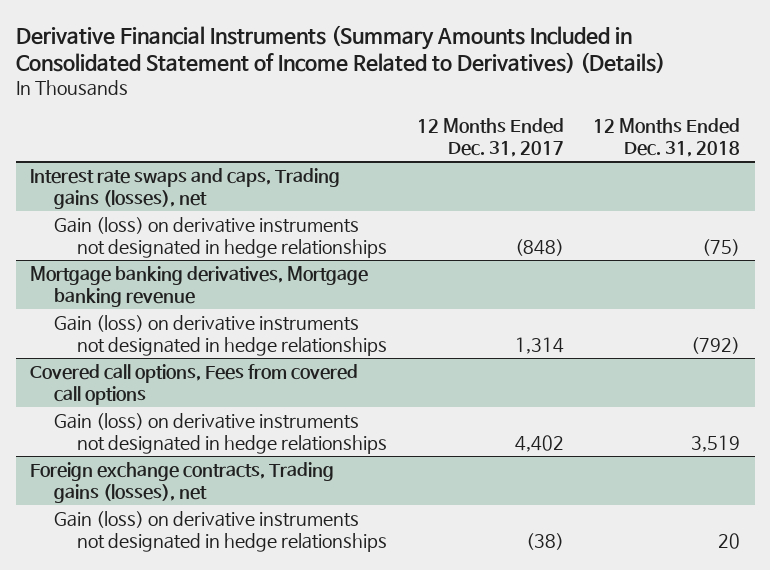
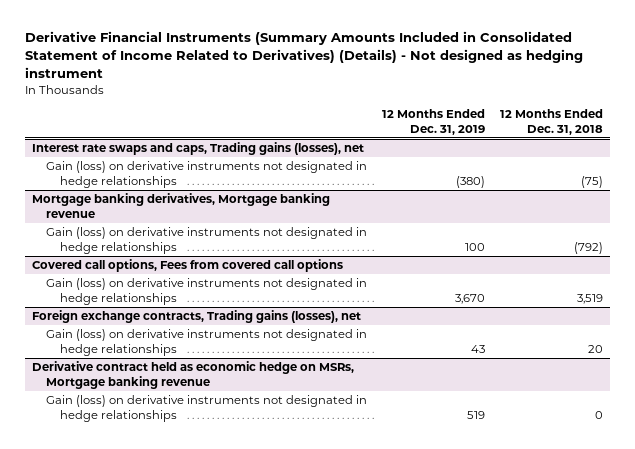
- Derivative Financial Instruments (Summary Amounts Included in Consolidated Statement of Income Related to Derivatives) (Details)
+ Derivative Financial Instruments (Summary Amounts Included in Consolidated Statement of Income Related to Derivatives) (Details) - Not designed as hedging instrument
- | 12 Months Ended Dec. 31, 2017 | 12 Months Ended Dec. 31, 2018
+ | 12 Months Ended Dec. 31, 2019 | 12 Months Ended Dec. 31, 2018
+ Derivative contract held as economic hedge on MSRs, Mortgage banking revenue
+ Gain (loss) on derivative instruments not designated in hedge relationships | 519 | 0

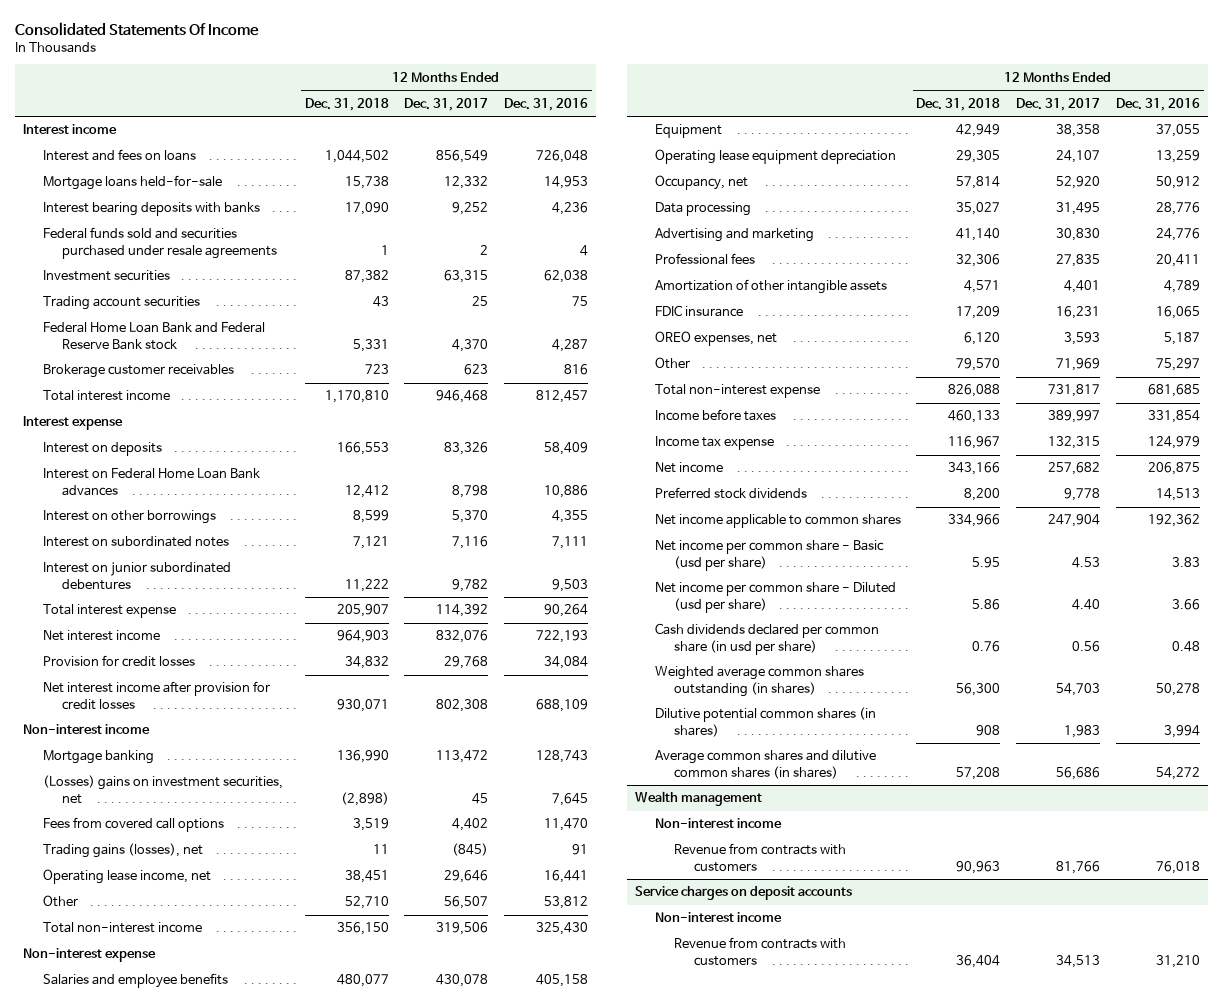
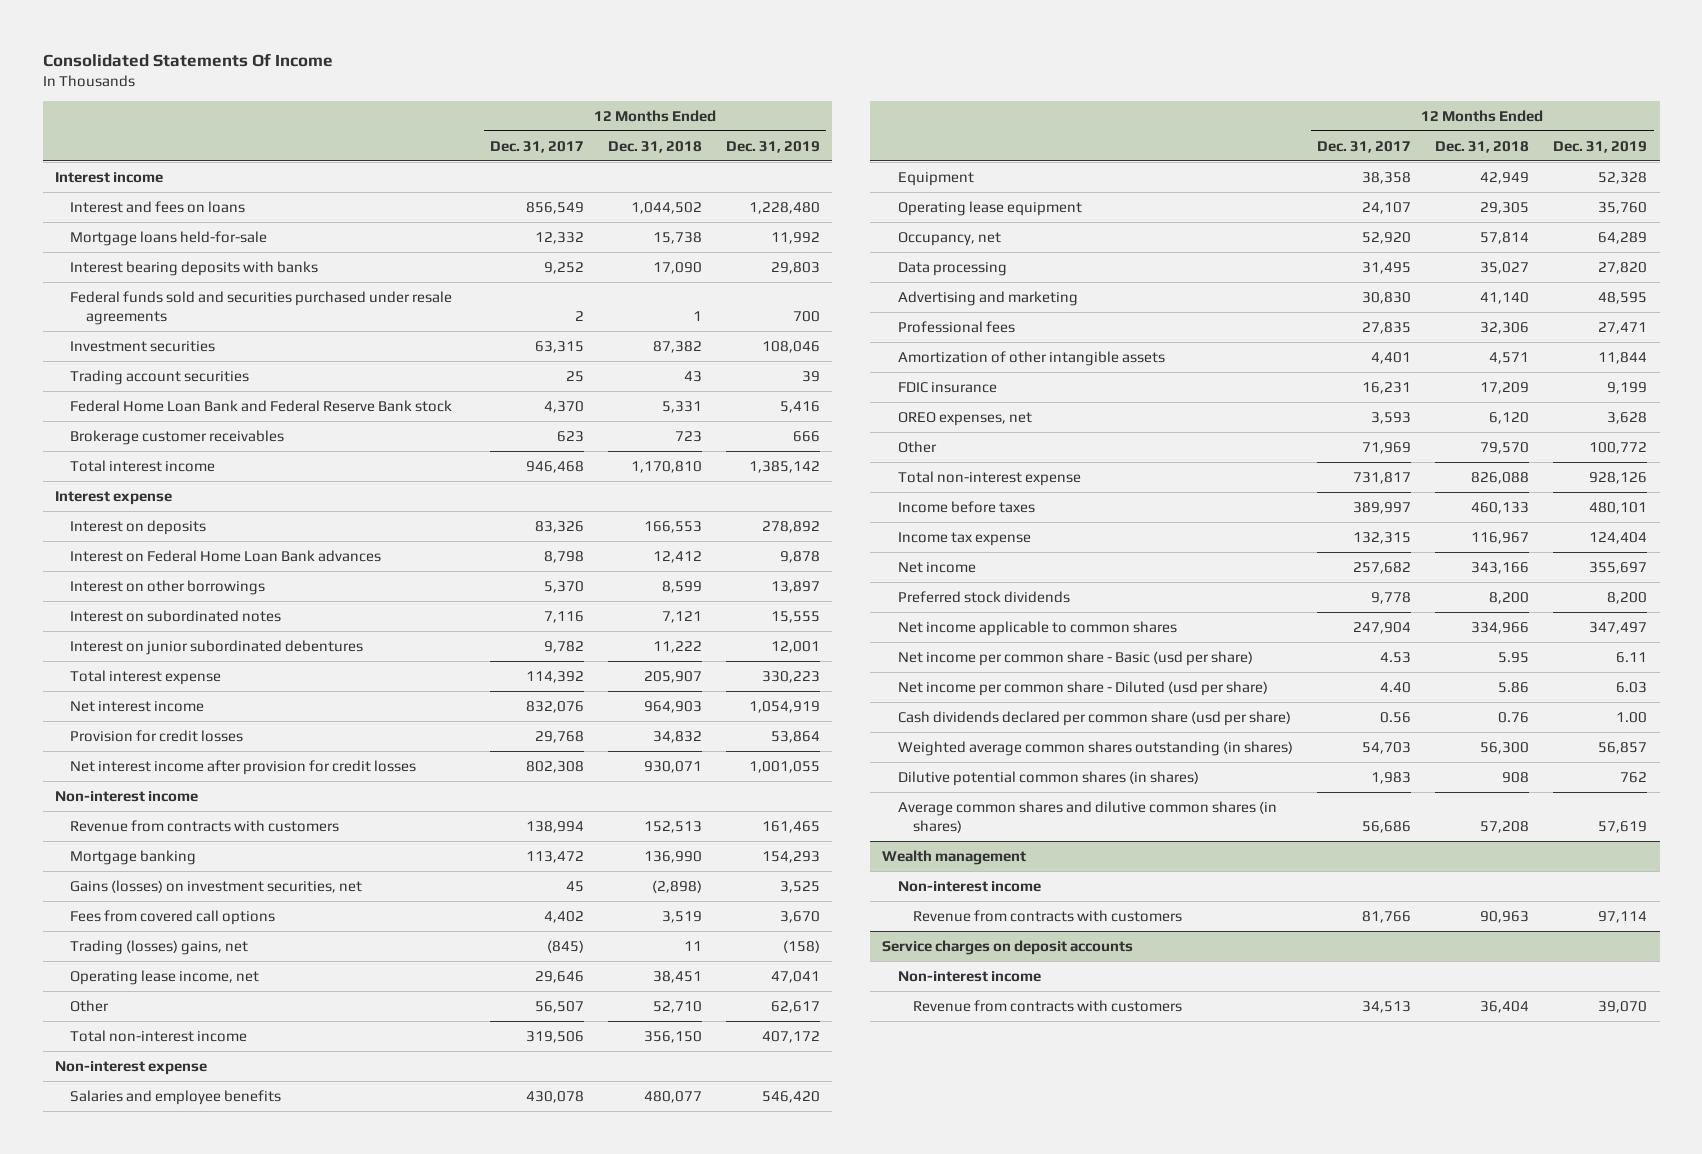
- | 12 Months Ended Dec. 31, 2018 | 12 Months Ended Dec. 31, 2017 | 12 Months Ended Dec. 31, 2016
+ | 12 Months Ended Dec. 31, 2017 | 12 Months Ended Dec. 31, 2018 | 12 Months Ended Dec. 31, 2019
+ Revenue from contracts with customers | 138,994 | 152,513 | 161,465
- (Losses) gains on investment securities, net | (2,898) | 45 | 7,645
+ Gains (losses) on investment securities, net | 45 | (2,898) | 3,525
- Trading gains (losses), net | 11 | (845) | 91
+ Trading (losses) gains, net | (845) | 11 | (158)
- Operating lease equipment depreciation | 29,305 | 24,107 | 13,259
+ Operating lease equipment | 24,107 | 29,305 | 35,760
- Cash dividends declared per common share (in usd per share) | 0.76 | 0.56 | 0.48
+ Cash dividends declared per common share (usd per share) | 0.56 | 0.76 | 1.00

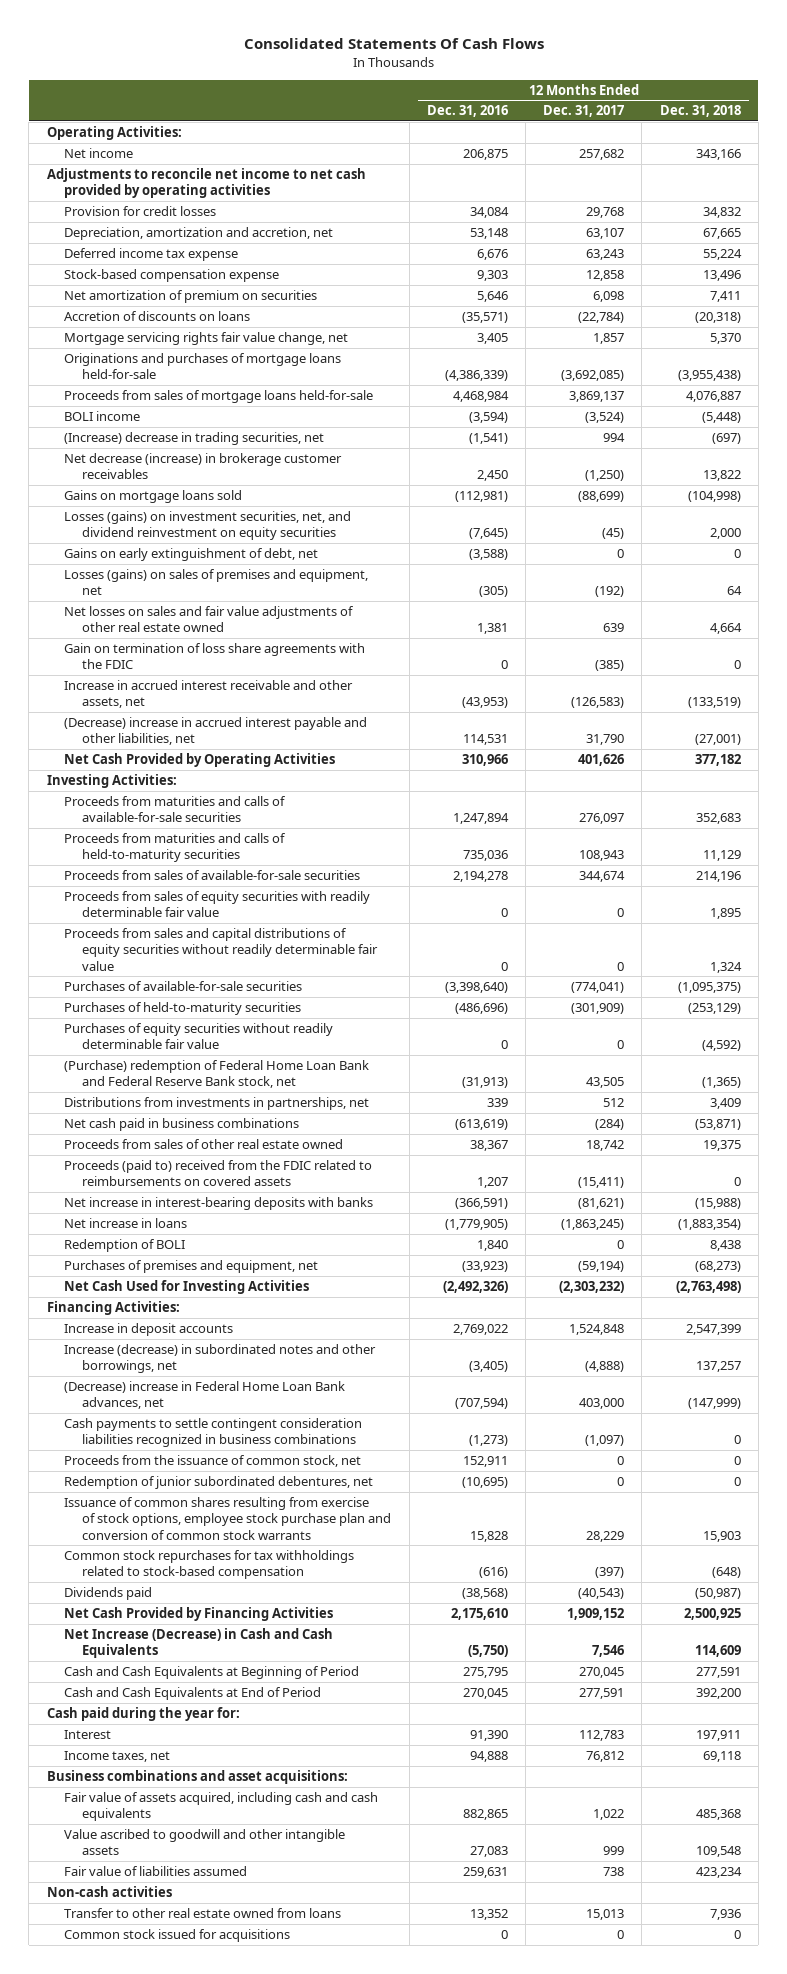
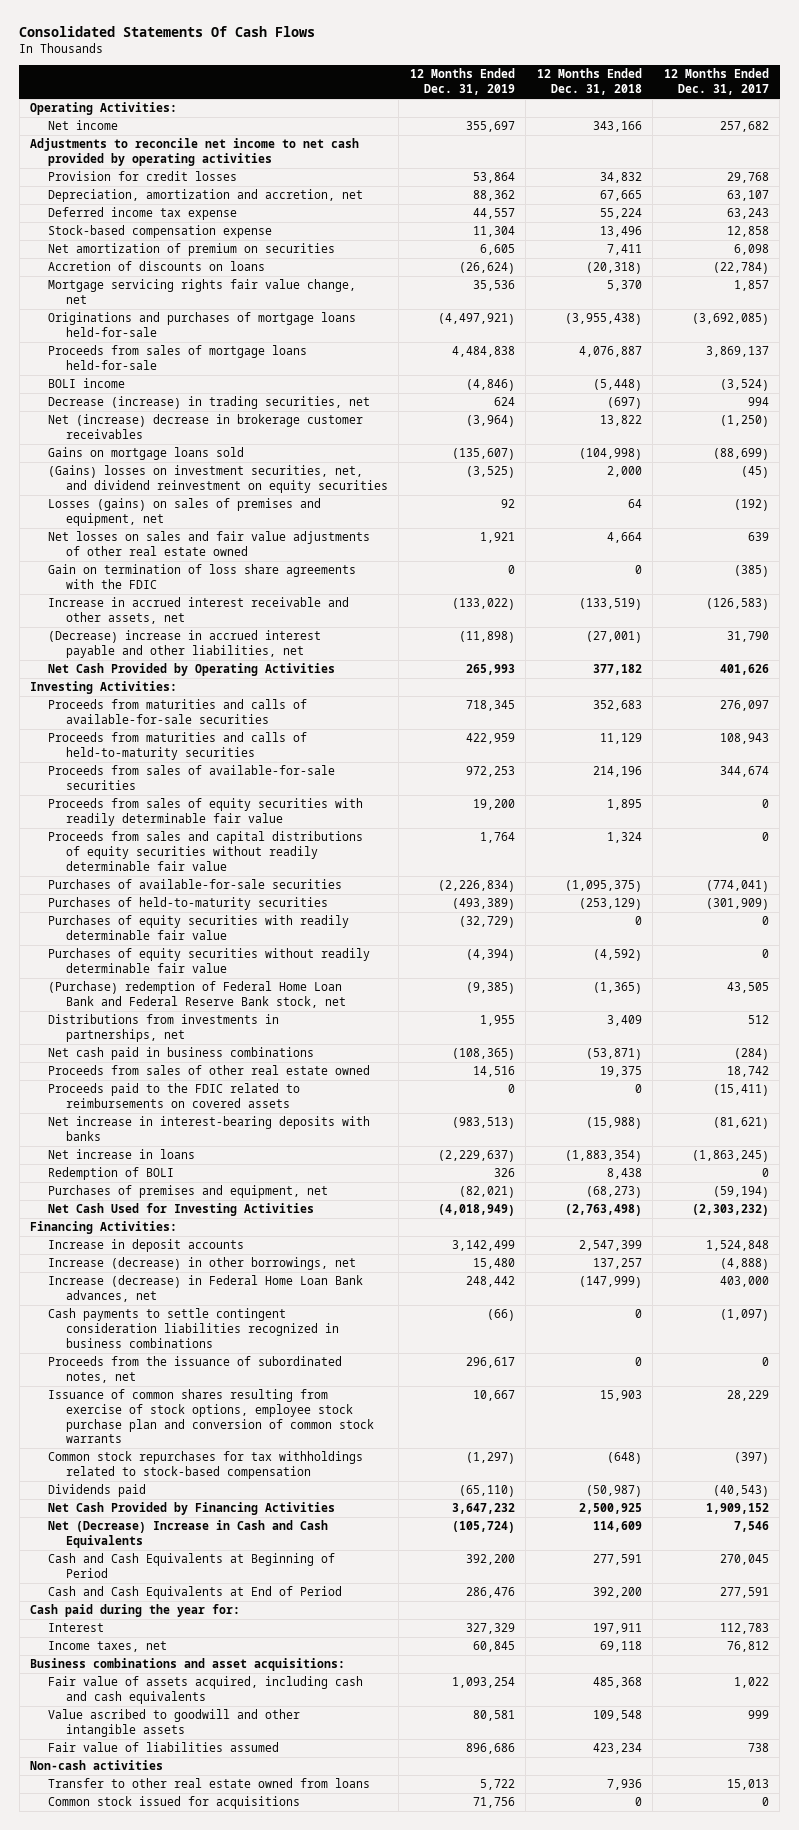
- | 12 Months Ended Dec. 31, 2016 | 12 Months Ended Dec. 31, 2017 | 12 Months Ended Dec. 31, 2018
+ | 12 Months Ended Dec. 31, 2019 | 12 Months Ended Dec. 31, 2018 | 12 Months Ended Dec. 31, 2017
- (Increase) decrease in trading securities, net | (1,541) | 994 | (697)
- Net decrease (increase) in brokerage customer receivables | 2,450 | (1,250) | 13,822
+ Decrease (increase) in trading securities, net | 624 | (697) | 994
+ Net (increase) decrease in brokerage customer receivables | (3,964) | 13,822 | (1,250)
- Losses (gains) on investment securities, net, and dividend reinvestment on equity securities | (7,645) | (45) | 2,000
- Gains on early extinguishment of debt, net | (3,588) | 0 | 0
+ (Gains) losses on investment securities, net, and dividend reinvestment on equity securities | (3,525) | 2,000 | (45)
+ Purchases of equity securities with readily determinable fair value | (32,729) | 0 | 0
- Proceeds (paid to) received from the FDIC related to reimbursements on covered assets | 1,207 | (15,411) | 0
+ Proceeds paid to the FDIC related to reimbursements on covered assets | 0 | 0 | (15,411)
- Increase (decrease) in subordinated notes and other borrowings, net | (3,405) | (4,888) | 137,257
- (Decrease) increase in Federal Home Loan Bank advances, net | (707,594) | 403,000 | (147,999)
+ Increase (decrease) in other borrowings, net | 15,480 | 137,257 | (4,888)
+ Increase (decrease) in Federal Home Loan Bank advances, net | 248,442 | (147,999) | 403,000
- Proceeds from the issuance of common stock, net | 152,911 | 0 | 0
- Redemption of junior subordinated debentures, net | (10,695) | 0 | 0
+ Proceeds from the issuance of subordinated notes, net | 296,617 | 0 | 0
- Net Increase (Decrease) in Cash and Cash Equivalents | (5,750) | 7,546 | 114,609
+ Net (Decrease) Increase in Cash and Cash Equivalents | (105,724) | 114,609 | 7,546

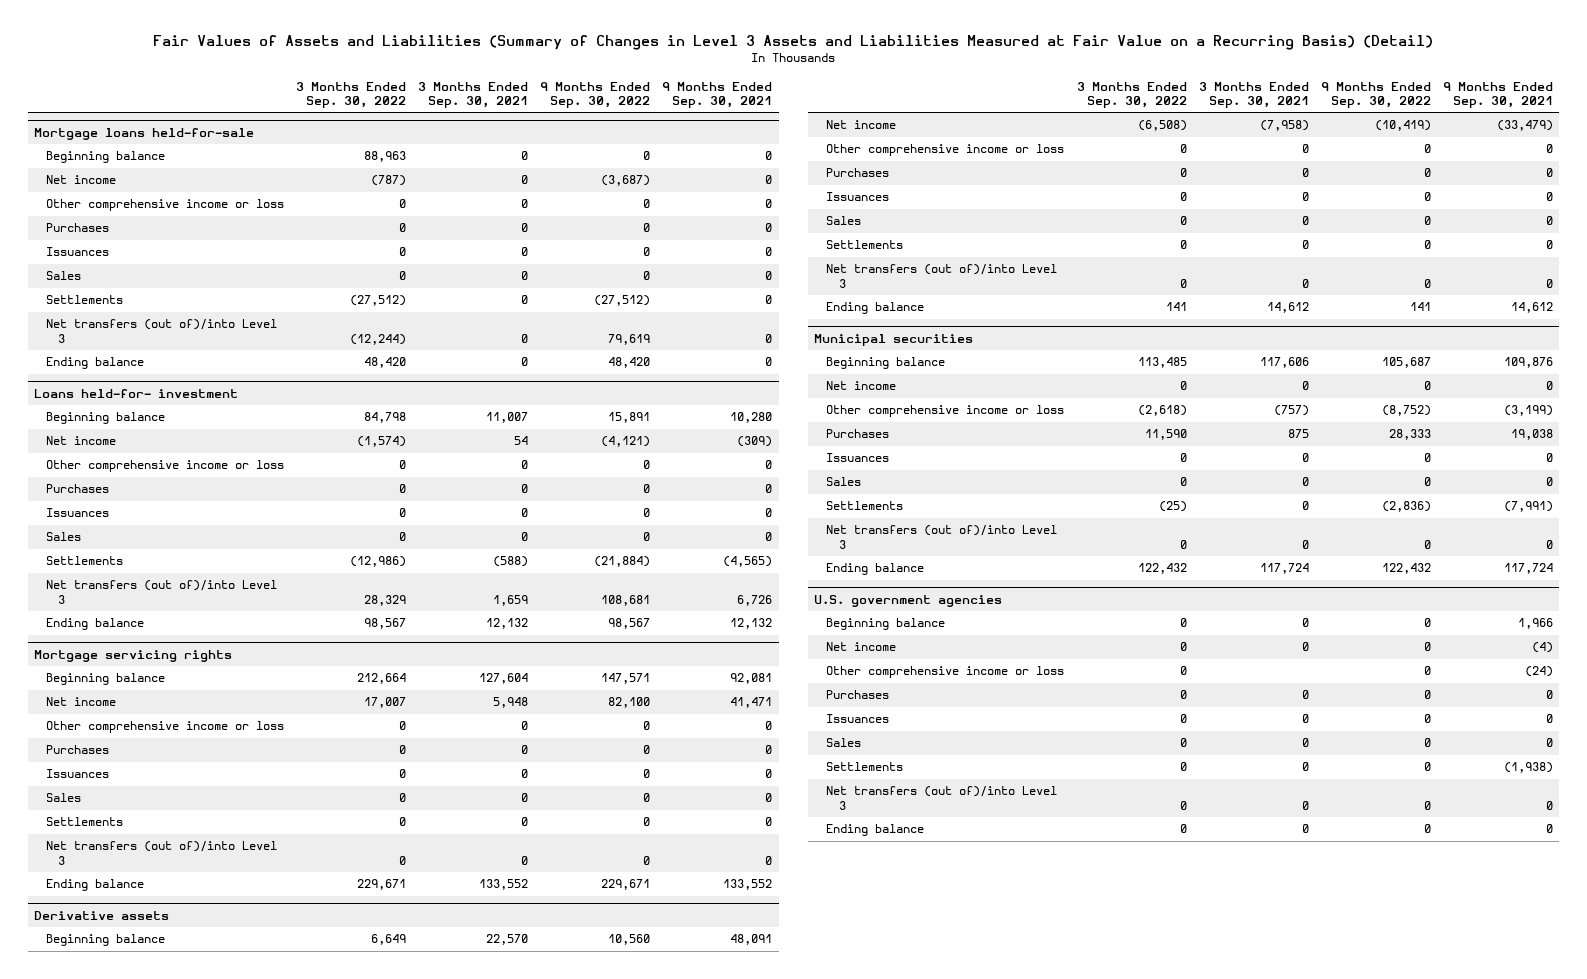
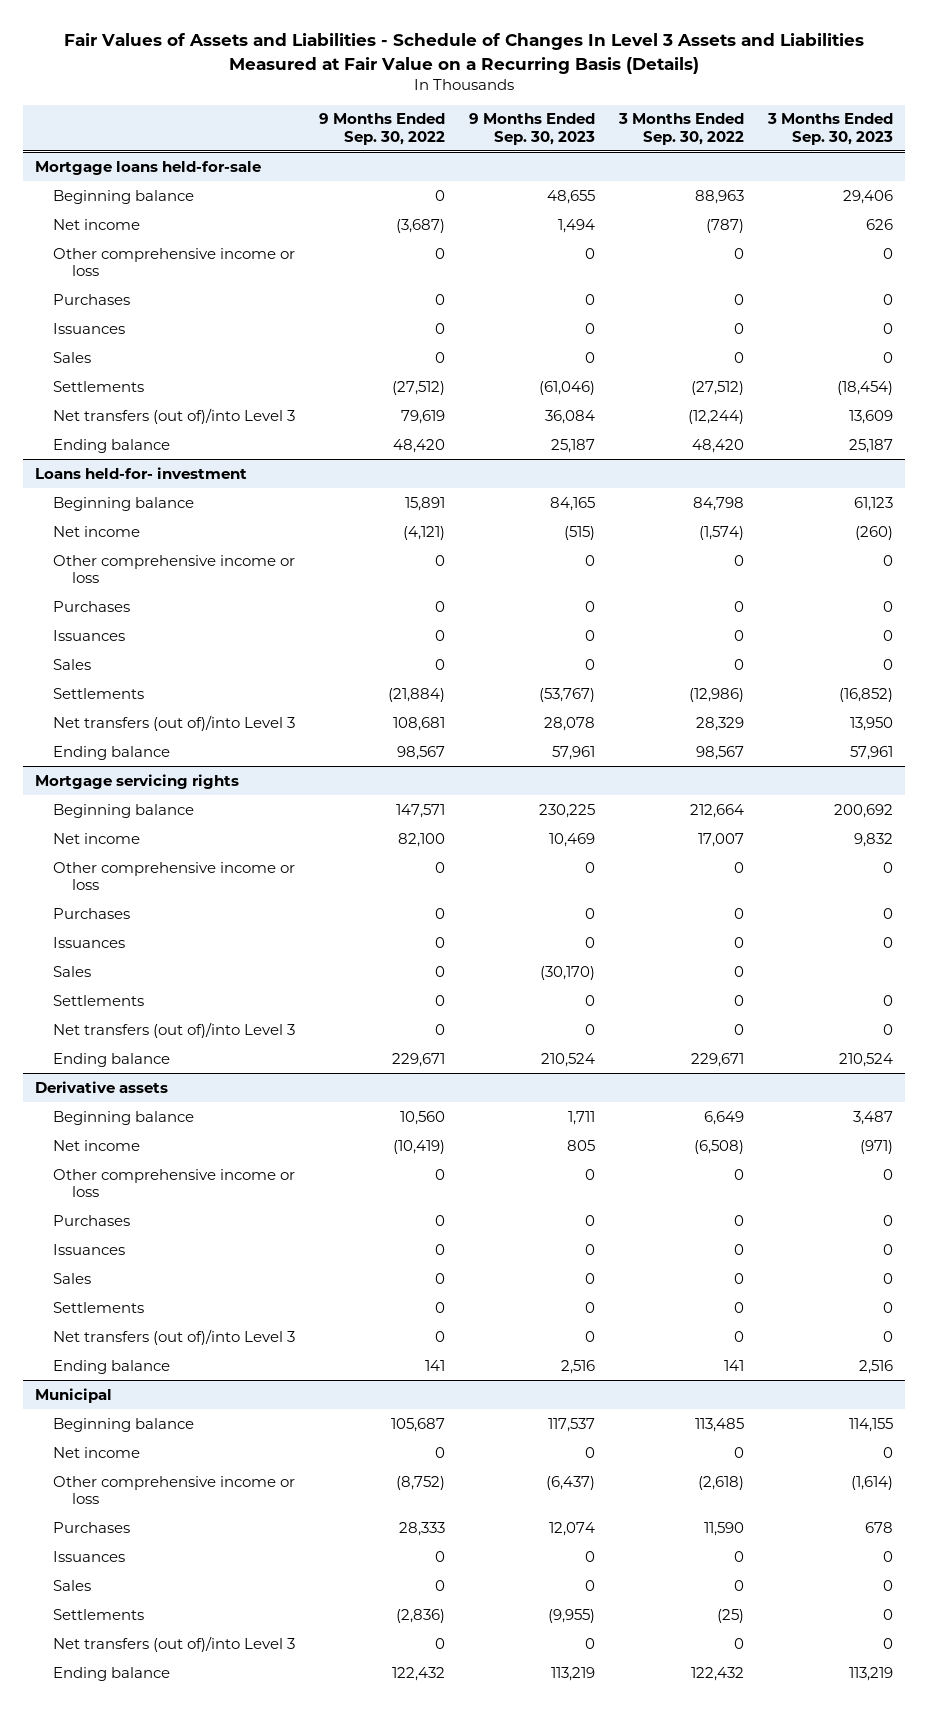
- Fair Values of Assets and Liabilities (Summary of Changes in Level 3 Assets and Liabilities Measured at Fair Value on a Recurring Basis) (Detail)
+ Fair Values of Assets and Liabilities - Schedule of Changes In Level 3 Assets and Liabilities Measured at Fair Value on a Recurring Basis (Details)
- | 3 Months Ended Sep. 30, 2022 | 3 Months Ended Sep. 30, 2021 | 9 Months Ended Sep. 30, 2022 | 9 Months Ended Sep. 30, 2021
+ | 9 Months Ended Sep. 30, 2022 | 9 Months Ended Sep. 30, 2023 | 3 Months Ended Sep. 30, 2022 | 3 Months Ended Sep. 30, 2023
- Municipal securities
+ Municipal
- U.S. government agencies
- Beginning balance | 0 | 0 | 0 | 1,966
- Net income | 0 | 0 | 0 | (4)
- Other comprehensive income or loss | 0 | | 0 | (24)
- Purchases | 0 | 0 | 0 | 0
- Issuances | 0 | 0 | 0 | 0
- Sales | 0 | 0 | 0 | 0
- Settlements | 0 | 0 | 0 | (1,938)
- Net transfers (out of)/into Level 3 | 0 | 0 | 0 | 0
- Ending balance | 0 | 0 | 0 | 0

